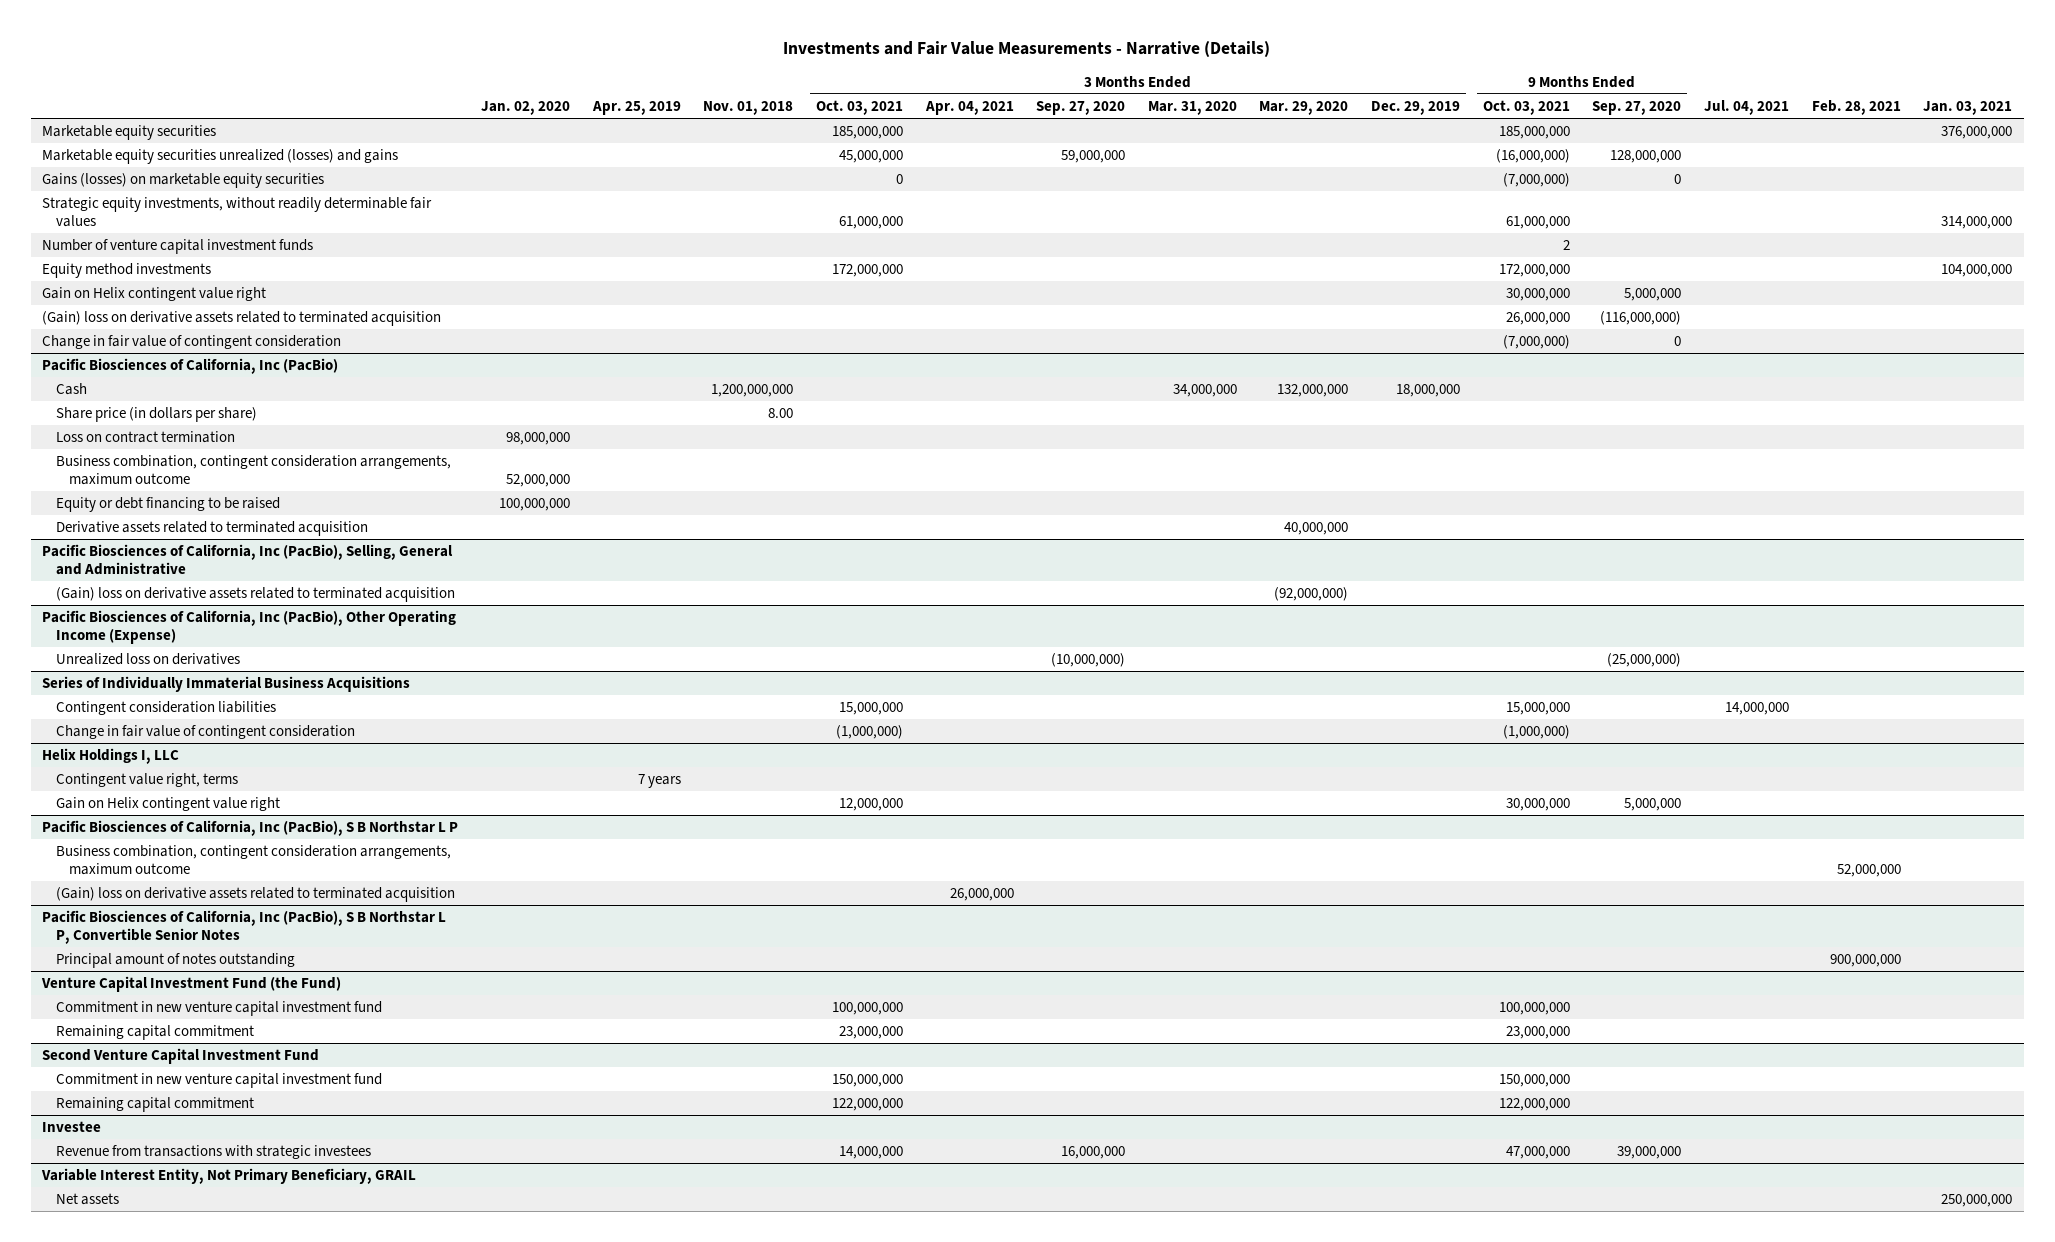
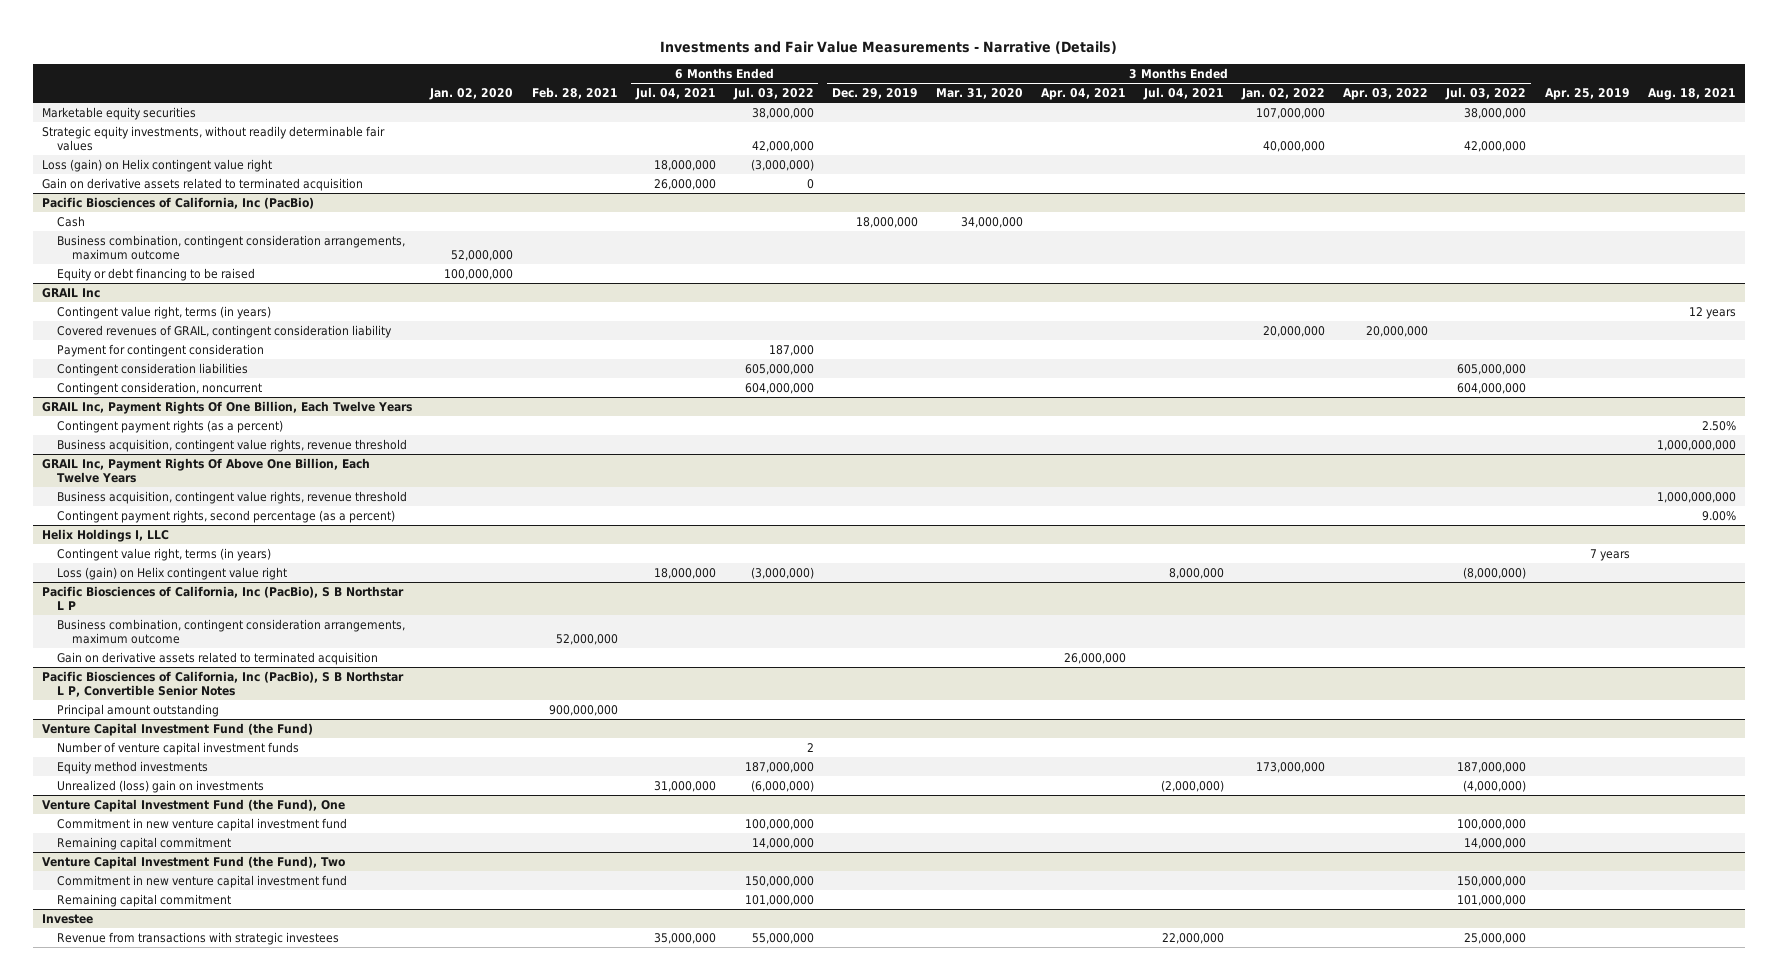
- | Jan. 02, 2020 | Apr. 25, 2019 | Nov. 01, 2018 | 3 Months Ended Oct. 03, 2021 | 3 Months Ended Apr. 04, 2021 | 3 Months Ended Sep. 27, 2020 | 3 Months Ended Mar. 31, 2020 | 3 Months Ended Mar. 29, 2020 | 3 Months Ended Dec. 29, 2019 | 9 Months Ended Oct. 03, 2021 | 9 Months Ended Sep. 27, 2020 | Jul. 04, 2021 | Feb. 28, 2021 | Jan. 03, 2021
+ | Jan. 02, 2020 | Feb. 28, 2021 | 6 Months Ended Jul. 04, 2021 | 6 Months Ended Jul. 03, 2022 | 3 Months Ended Dec. 29, 2019 | 3 Months Ended Mar. 31, 2020 | 3 Months Ended Apr. 04, 2021 | 3 Months Ended Jul. 04, 2021 | 3 Months Ended Jan. 02, 2022 | 3 Months Ended Apr. 03, 2022 | 3 Months Ended Jul. 03, 2022 | Apr. 25, 2019 | Aug. 18, 2021
- Marketable equity securities unrealized (losses) and gains | | | | 45,000,000 | | 59,000,000 | | | | (16,000,000) | 128,000,000 | | |
- Gains (losses) on marketable equity securities | | | | 0 | | | | | | (7,000,000) | 0 | | |
- Number of venture capital investment funds | | | | | | | | | | 2 | | | |
- Equity method investments | | | | 172,000,000 | | | | | | 172,000,000 | | | | 104,000,000
- Gain on Helix contingent value right | | | | | | | | | | 30,000,000 | 5,000,000 | | |
- (Gain) loss on derivative assets related to terminated acquisition | | | | | | | | | | 26,000,000 | (116,000,000) | | |
- Change in fair value of contingent consideration | | | | | | | | | | (7,000,000) | 0 | | |
+ Loss (gain) on Helix contingent value right | | | 18,000,000 | (3,000,000) | | | | | | | | |
+ Gain on derivative assets related to terminated acquisition | | | 26,000,000 | 0 | | | | | | | | |
@ Pacific Biosciences of California, Inc (PacBio)
- Share price (in dollars per share) | | | 8.00 | | | | | | | | | | |
- Loss on contract termination | 98,000,000 | | | | | | | | | | | | |
- Derivative assets related to terminated acquisition | | | | | | | | 40,000,000 | | | | | |
- Pacific Biosciences of California, Inc (PacBio), Selling, General and Administrative
- (Gain) loss on derivative assets related to terminated acquisition | | | | | | | | (92,000,000) | | | | | |
- Pacific Biosciences of California, Inc (PacBio), Other Operating Income (Expense)
- Unrealized loss on derivatives | | | | | | (10,000,000) | | | | | (25,000,000) | | |
- Series of Individually Immaterial Business Acquisitions
- Contingent consideration liabilities | | | | 15,000,000 | | | | | | 15,000,000 | | 14,000,000 | |
- Change in fair value of contingent consideration | | | | (1,000,000) | | | | | | (1,000,000) | | | |
+ GRAIL Inc
+ Contingent value right, terms (in years) | | | | | | | | | | | | | 12 years
+ Covered revenues of GRAIL, contingent consideration liability | | | | | | | | | 20,000,000 | 20,000,000 | | |
+ Payment for contingent consideration | | | | 187,000 | | | | | | | | |
+ Contingent consideration liabilities | | | | 605,000,000 | | | | | | | 605,000,000 | |
+ Contingent consideration, noncurrent | | | | 604,000,000 | | | | | | | 604,000,000 | |
+ GRAIL Inc, Payment Rights Of One Billion, Each Twelve Years
+ Contingent payment rights (as a percent) | | | | | | | | | | | | | 2.50%
+ Business acquisition, contingent value rights, revenue threshold | | | | | | | | | | | | | 1,000,000,000
+ GRAIL Inc, Payment Rights Of Above One Billion, Each Twelve Years
+ Business acquisition, contingent value rights, revenue threshold | | | | | | | | | | | | | 1,000,000,000
+ Contingent payment rights, second percentage (as a percent) | | | | | | | | | | | | | 9.00%
@ Helix Holdings I, LLC
- Contingent value right, terms | | 7 years | | | | | | | | | | | |
- Gain on Helix contingent value right | | | | 12,000,000 | | | | | | 30,000,000 | 5,000,000 | | |
+ Contingent value right, terms (in years) | | | | | | | | | | | | 7 years |
+ Loss (gain) on Helix contingent value right | | | 18,000,000 | (3,000,000) | | | | 8,000,000 | | | (8,000,000) | |
@ Pacific Biosciences of California, Inc (PacBio), S B Northstar L P
- (Gain) loss on derivative assets related to terminated acquisition | | | | | 26,000,000 | | | | | | | | |
+ Gain on derivative assets related to terminated acquisition | | | | | | | 26,000,000 | | | | | |
@ Pacific Biosciences of California, Inc (PacBio), S B Northstar L P, Convertible Senior Notes
- Principal amount of notes outstanding | | | | | | | | | | | | | 900,000,000 |
+ Principal amount outstanding | | 900,000,000 | | | | | | | | | | |
@ Venture Capital Investment Fund (the Fund)
- Commitment in new venture capital investment fund | | | | 100,000,000 | | | | | | 100,000,000 | | | |
- Remaining capital commitment | | | | 23,000,000 | | | | | | 23,000,000 | | | |
- Second Venture Capital Investment Fund
@ Venture Capital Investment Fund (the Fund)
+ Number of venture capital investment funds | | | | 2 | | | | | | | | |
+ Equity method investments | | | | 187,000,000 | | | | | 173,000,000 | | 187,000,000 | |
+ Unrealized (loss) gain on investments | | | 31,000,000 | (6,000,000) | | | | (2,000,000) | | | (4,000,000) | |
+ Venture Capital Investment Fund (the Fund), One
+ Commitment in new venture capital investment fund | | | | 100,000,000 | | | | | | | 100,000,000 | |
+ Remaining capital commitment | | | | 14,000,000 | | | | | | | 14,000,000 | |
+ Venture Capital Investment Fund (the Fund), Two
- Variable Interest Entity, Not Primary Beneficiary, GRAIL
- Net assets | | | | | | | | | | | | | | 250,000,000

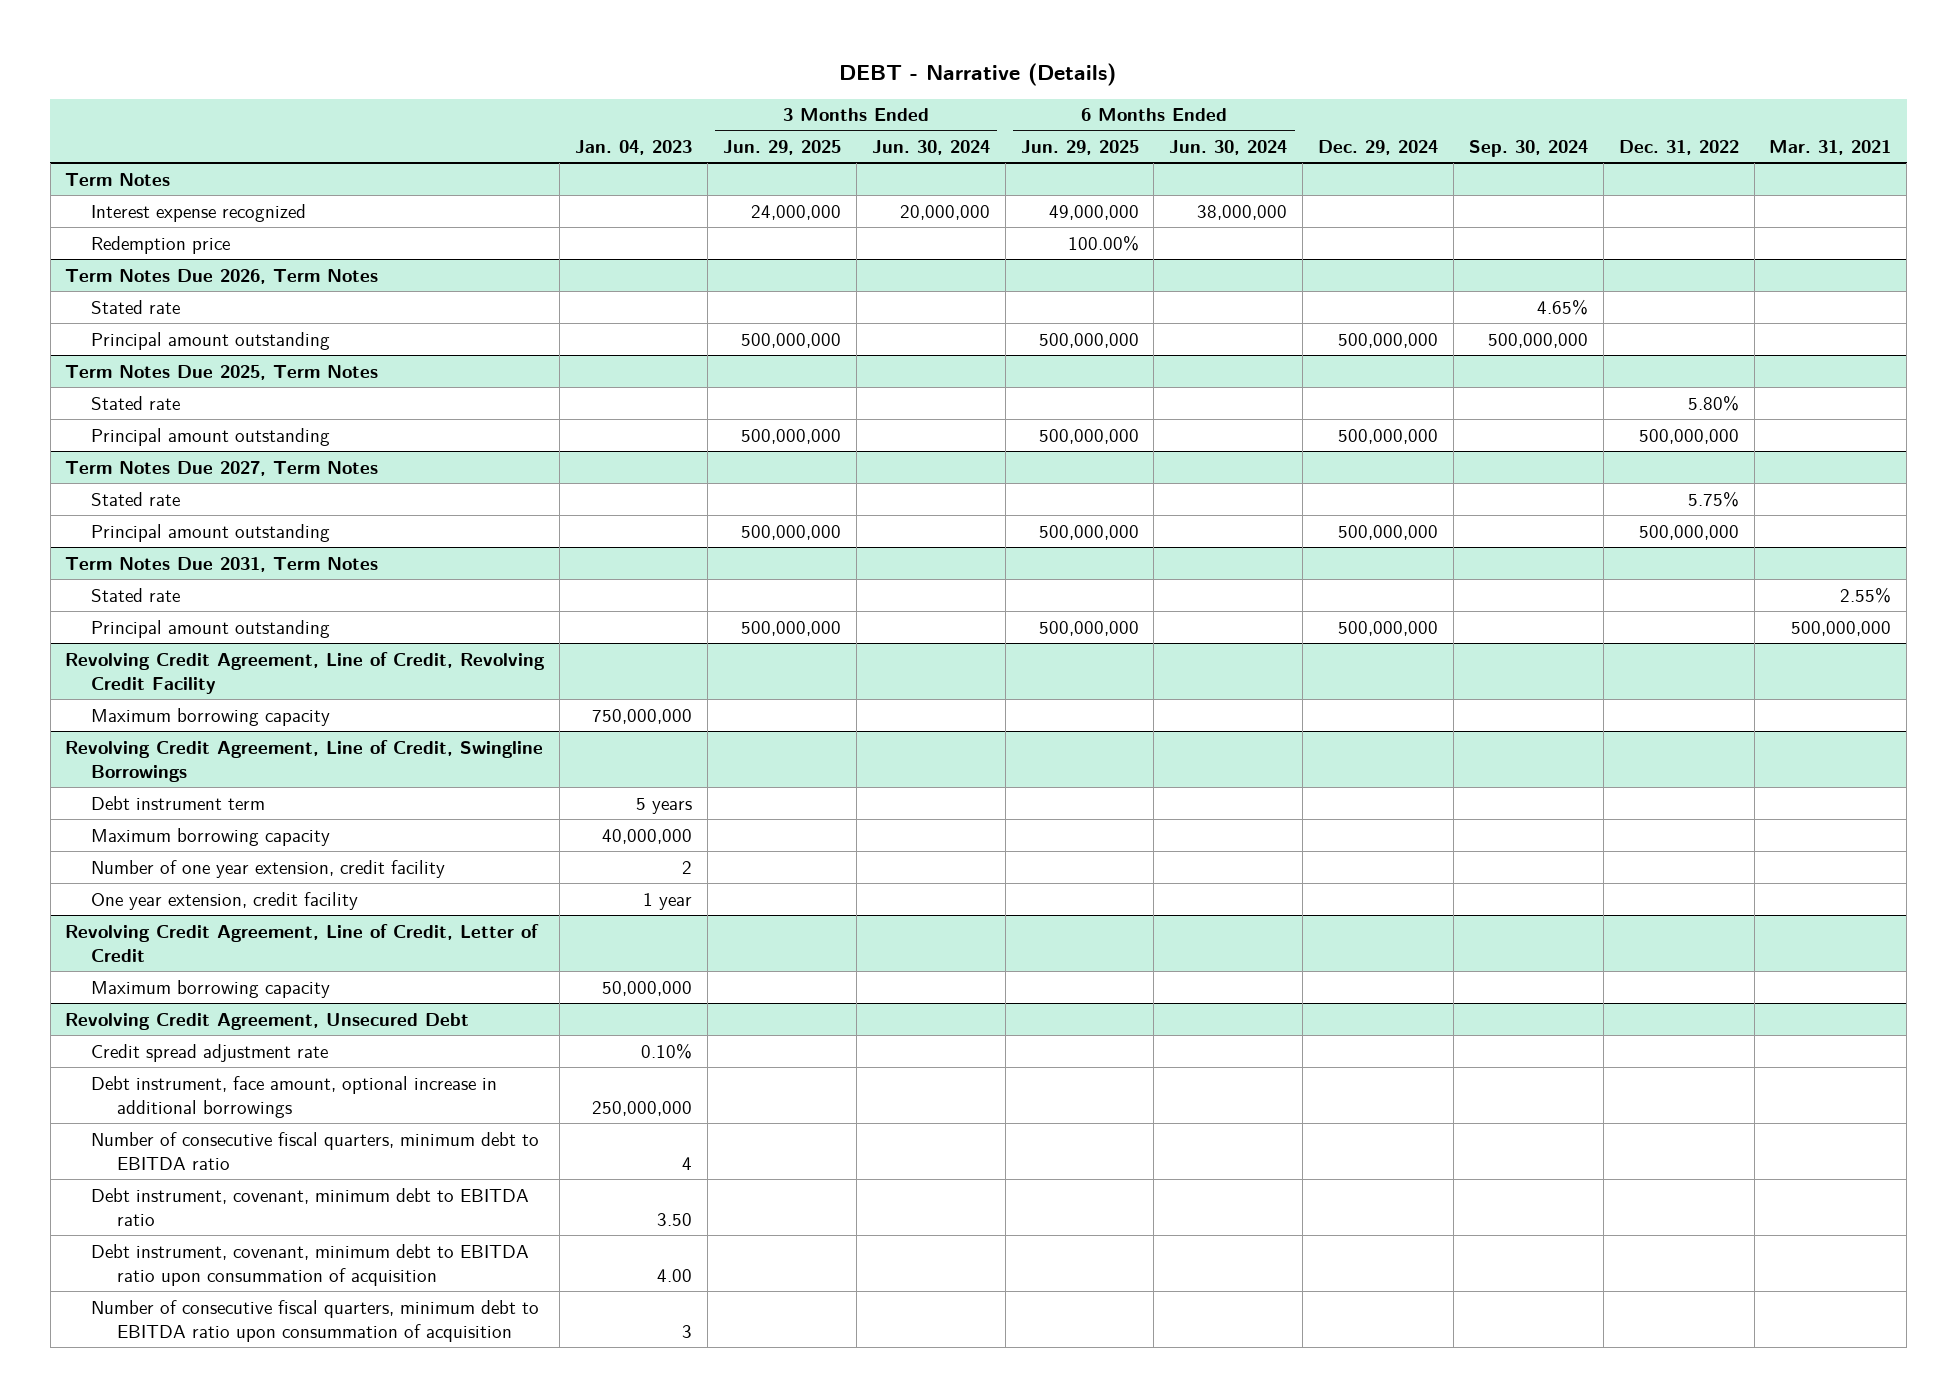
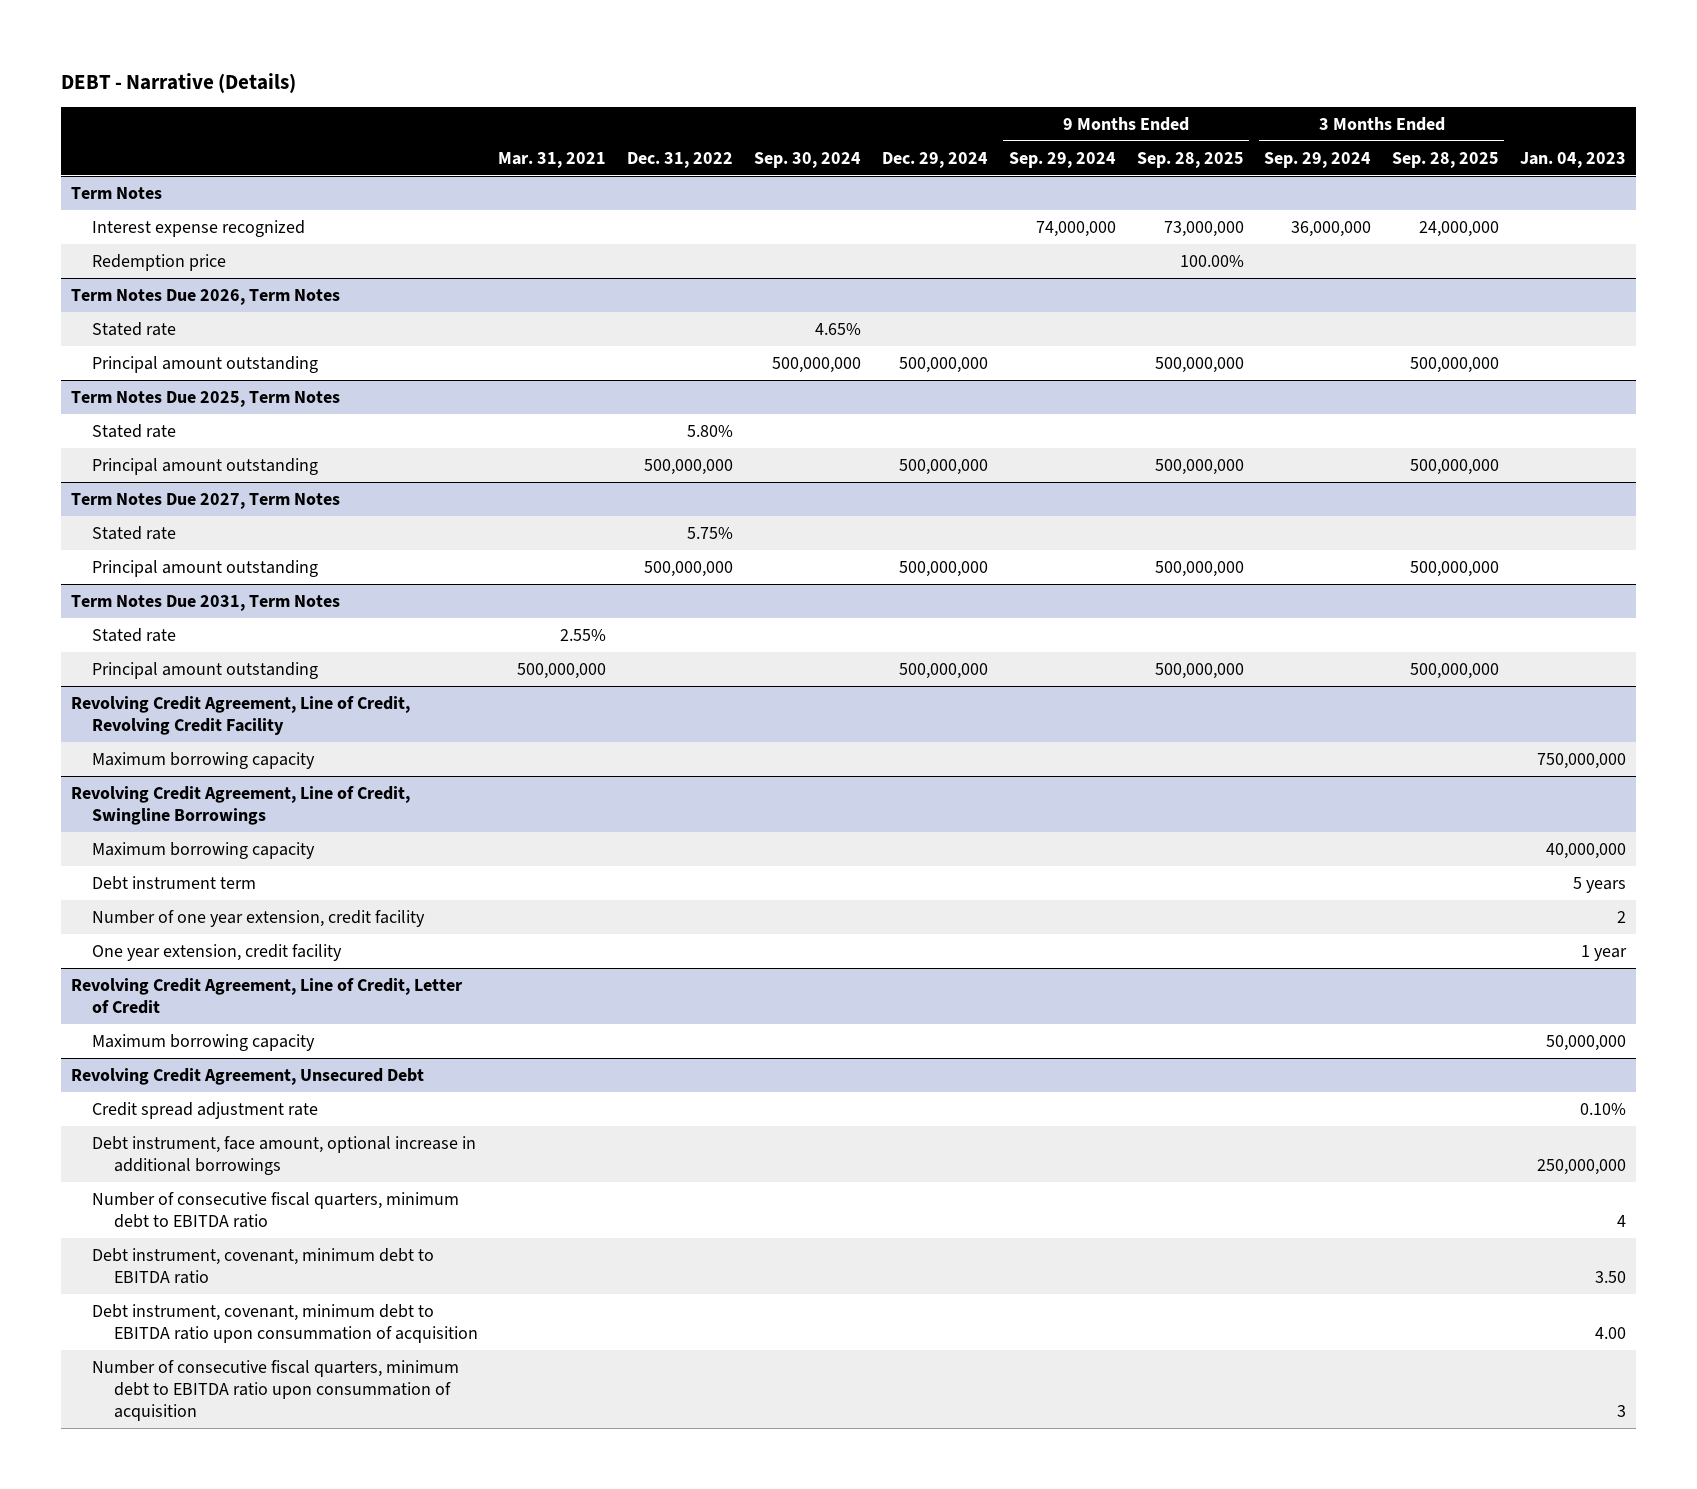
- | Jan. 04, 2023 | 3 Months Ended Jun. 29, 2025 | 3 Months Ended Jun. 30, 2024 | 6 Months Ended Jun. 29, 2025 | 6 Months Ended Jun. 30, 2024 | Dec. 29, 2024 | Sep. 30, 2024 | Dec. 31, 2022 | Mar. 31, 2021
+ | Mar. 31, 2021 | Dec. 31, 2022 | Sep. 30, 2024 | Dec. 29, 2024 | 9 Months Ended Sep. 29, 2024 | 9 Months Ended Sep. 28, 2025 | 3 Months Ended Sep. 29, 2024 | 3 Months Ended Sep. 28, 2025 | Jan. 04, 2023
@ Revolving Credit Agreement, Line of Credit, Swingline Borrowings
moved down: Debt instrument term | | | | | | | | | 5 years

